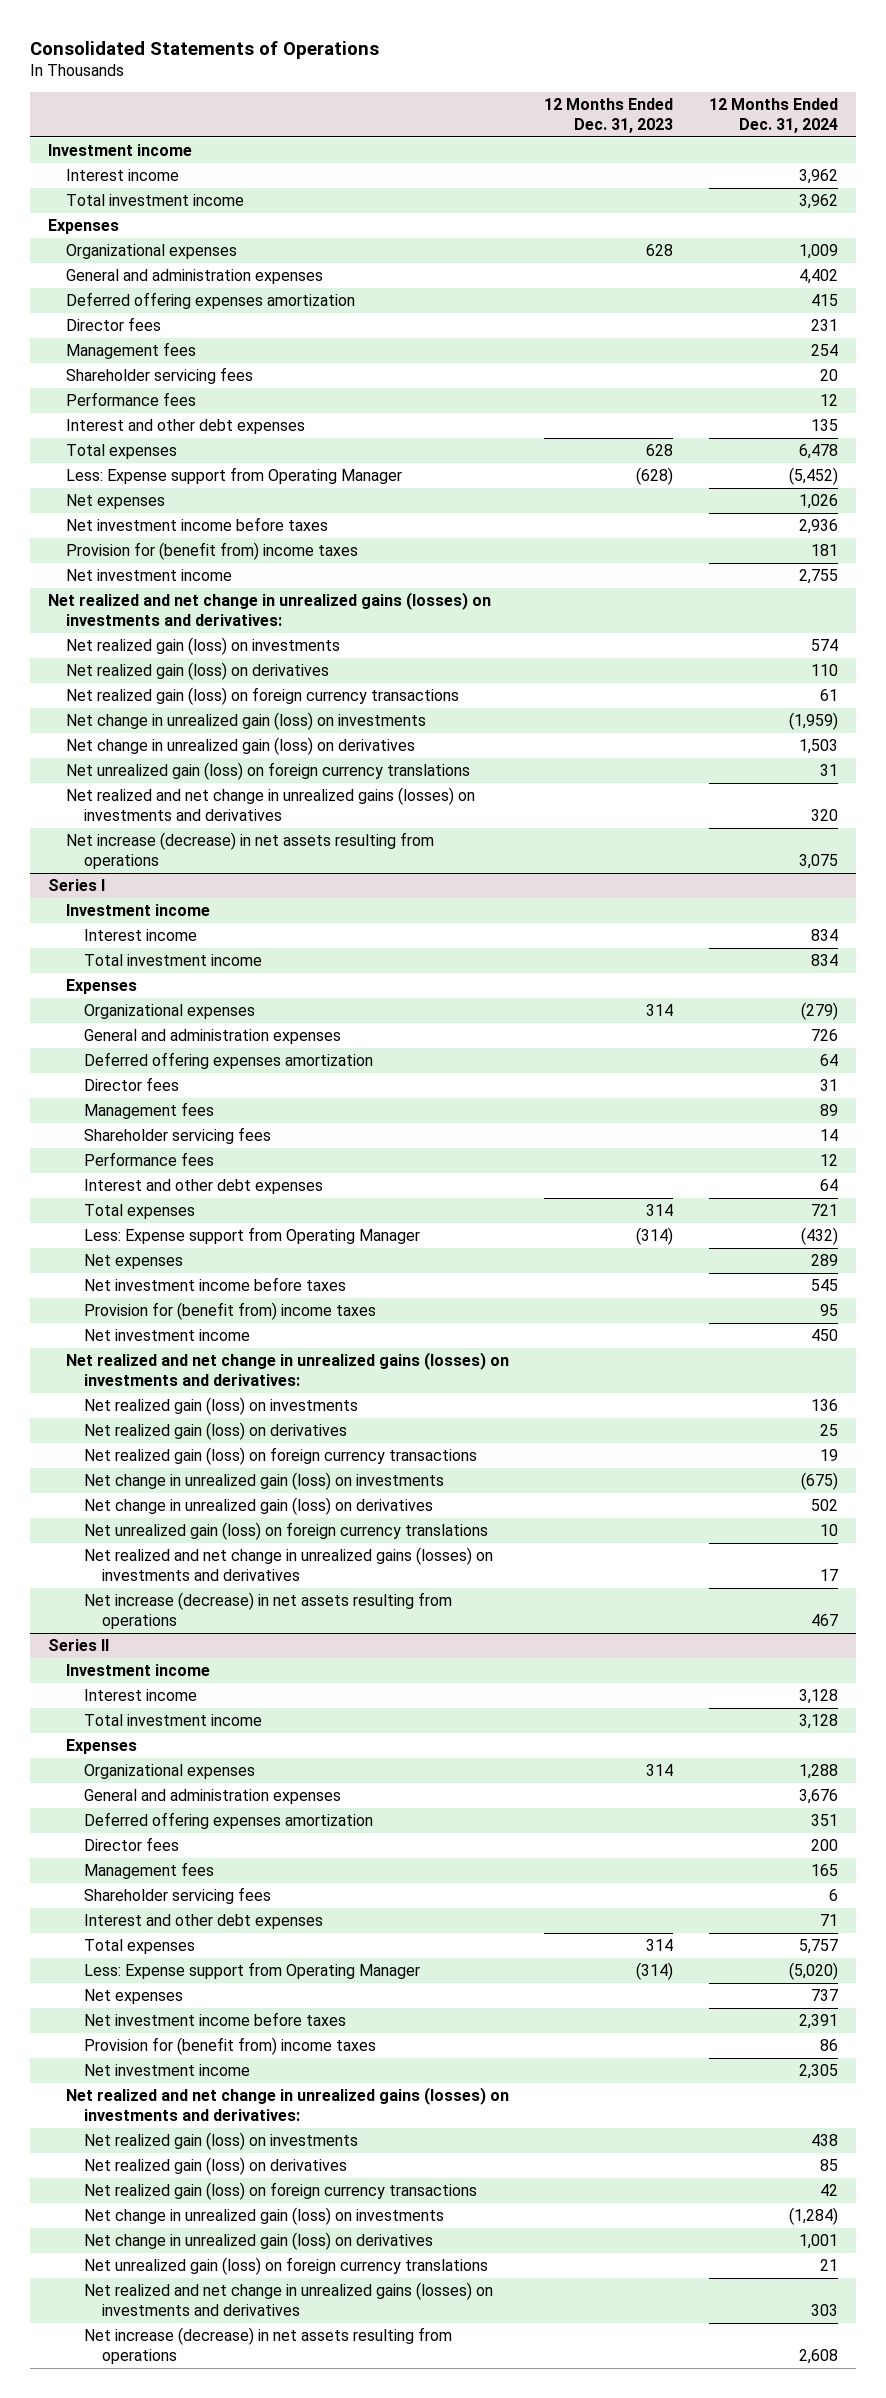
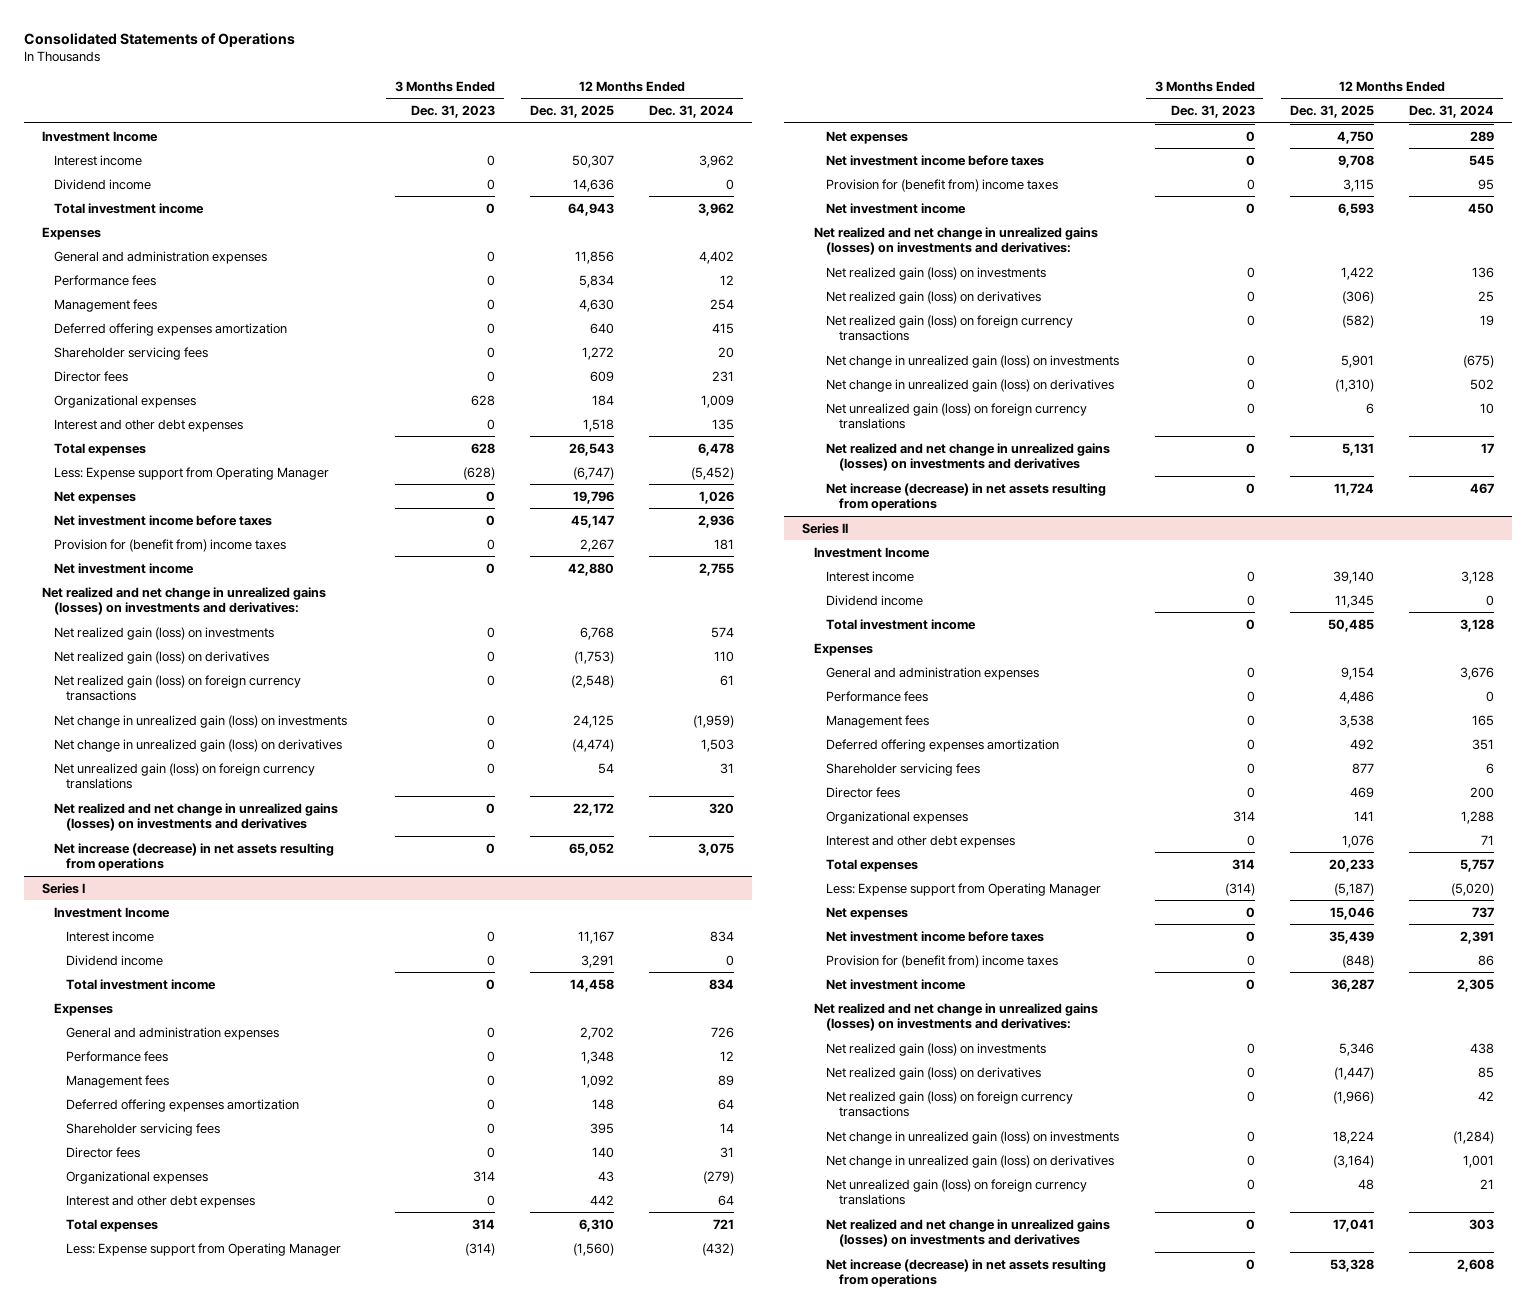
- | 12 Months Ended Dec. 31, 2023 | 12 Months Ended Dec. 31, 2024
+ | 3 Months Ended Dec. 31, 2023 | 12 Months Ended Dec. 31, 2025 | 12 Months Ended Dec. 31, 2024
- Investment income
+ Investment Income
+ Dividend income | 0 | 14,636 | 0
moved up: Performance fees | 0 | 5,834 | 12
moved down: Deferred offering expenses amortization | 0 | 640 | 415
moved down: Director fees | 0 | 609 | 231
moved down: Organizational expenses | 628 | 184 | 1,009
@ Series I
- Investment income
+ Investment Income
+ Dividend income | 0 | 3,291 | 0
moved up: Performance fees | 0 | 1,348 | 12
moved down: Deferred offering expenses amortization | 0 | 148 | 64
moved down: Director fees | 0 | 140 | 31
moved down: Organizational expenses | 314 | 43 | (279)
@ Series II
- Investment income
+ Investment Income
+ Dividend income | 0 | 11,345 | 0
+ Performance fees | 0 | 4,486 | 0
moved down: Deferred offering expenses amortization | 0 | 492 | 351
moved down: Director fees | 0 | 469 | 200
moved down: Organizational expenses | 314 | 141 | 1,288

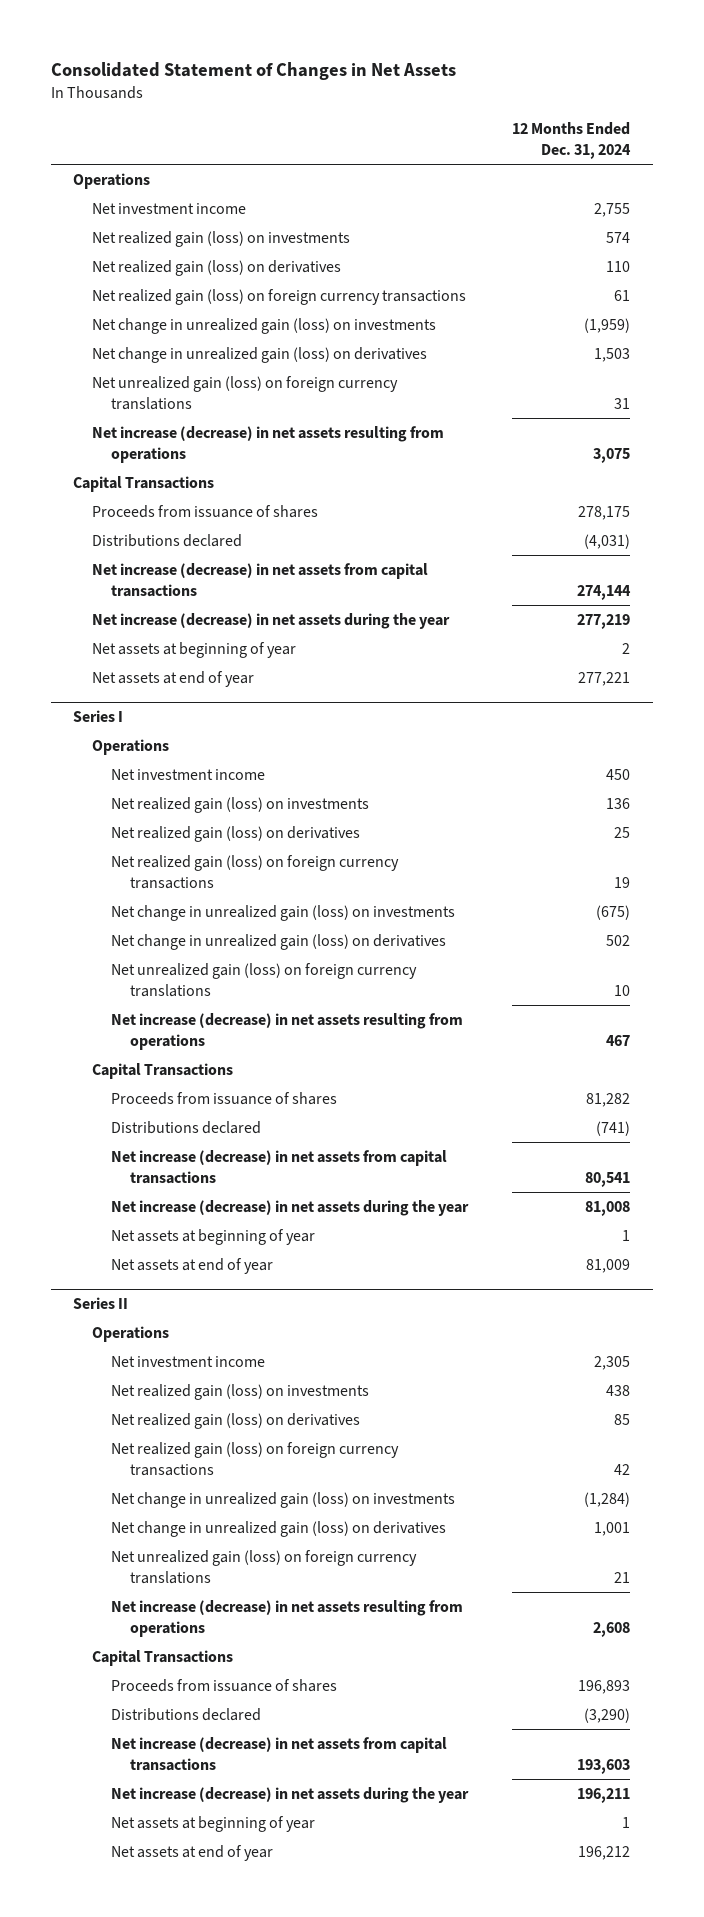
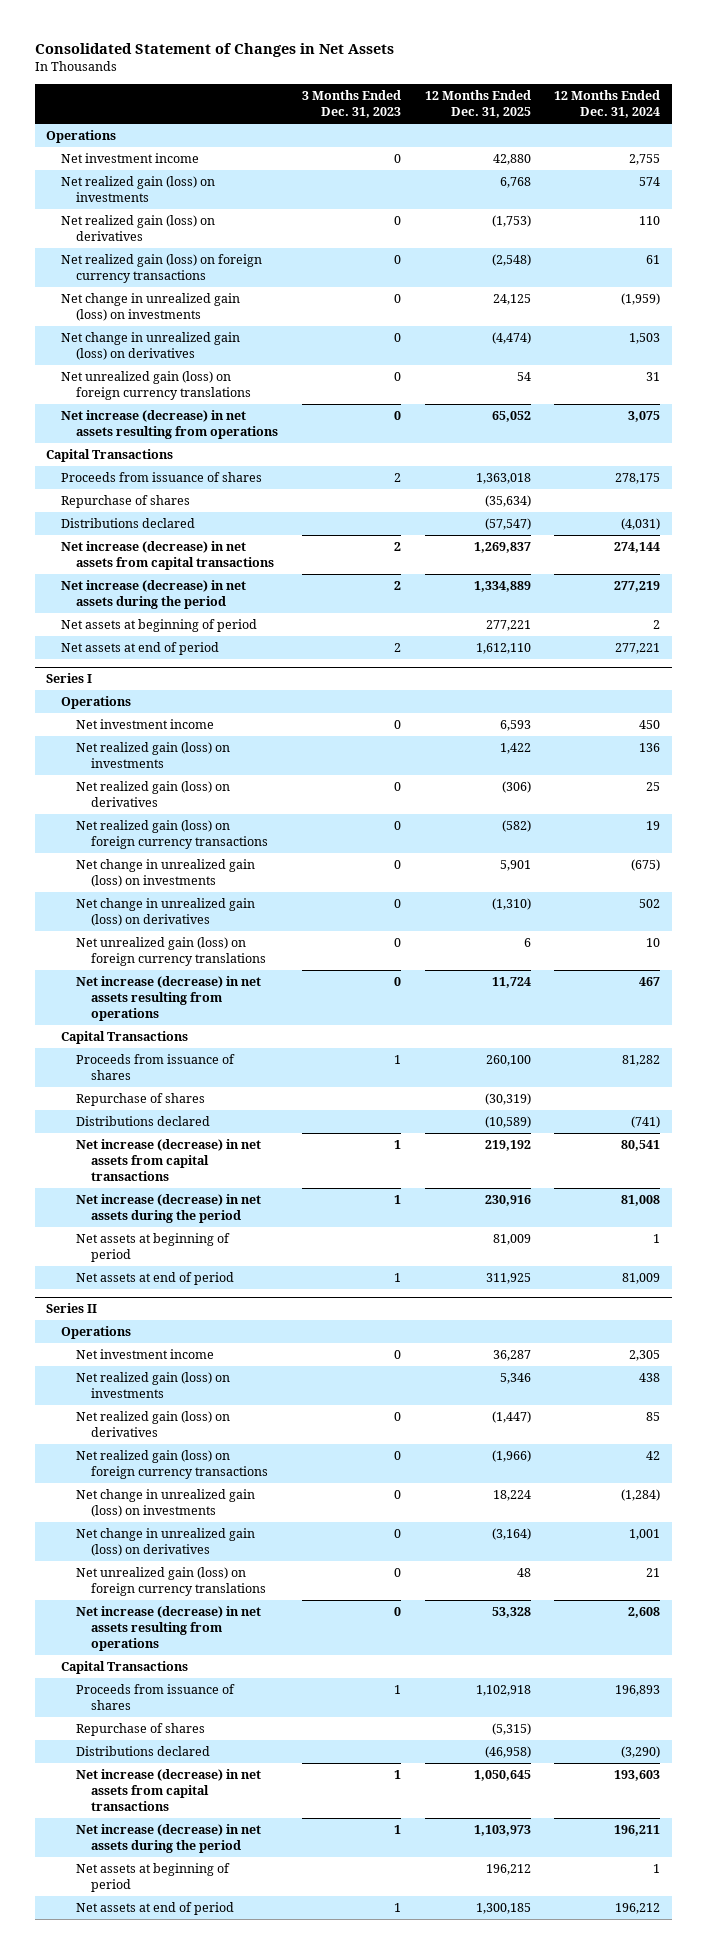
- | 12 Months Ended Dec. 31, 2024
+ | 3 Months Ended Dec. 31, 2023 | 12 Months Ended Dec. 31, 2025 | 12 Months Ended Dec. 31, 2024
+ Repurchase of shares | | (35,634) |
- Net increase (decrease) in net assets during the year | 277,219
- Net assets at beginning of year | 2
- Net assets at end of year | 277,221
+ Net increase (decrease) in net assets during the period | 2 | 1,334,889 | 277,219
+ Net assets at beginning of period | | 277,221 | 2
+ Net assets at end of period | 2 | 1,612,110 | 277,221
@ Series I
+ Repurchase of shares | | (30,319) |
- Net increase (decrease) in net assets during the year | 81,008
- Net assets at beginning of year | 1
- Net assets at end of year | 81,009
+ Net increase (decrease) in net assets during the period | 1 | 230,916 | 81,008
+ Net assets at beginning of period | | 81,009 | 1
+ Net assets at end of period | 1 | 311,925 | 81,009
@ Series II
+ Repurchase of shares | | (5,315) |
- Net increase (decrease) in net assets during the year | 196,211
- Net assets at beginning of year | 1
- Net assets at end of year | 196,212
+ Net increase (decrease) in net assets during the period | 1 | 1,103,973 | 196,211
+ Net assets at beginning of period | | 196,212 | 1
+ Net assets at end of period | 1 | 1,300,185 | 196,212

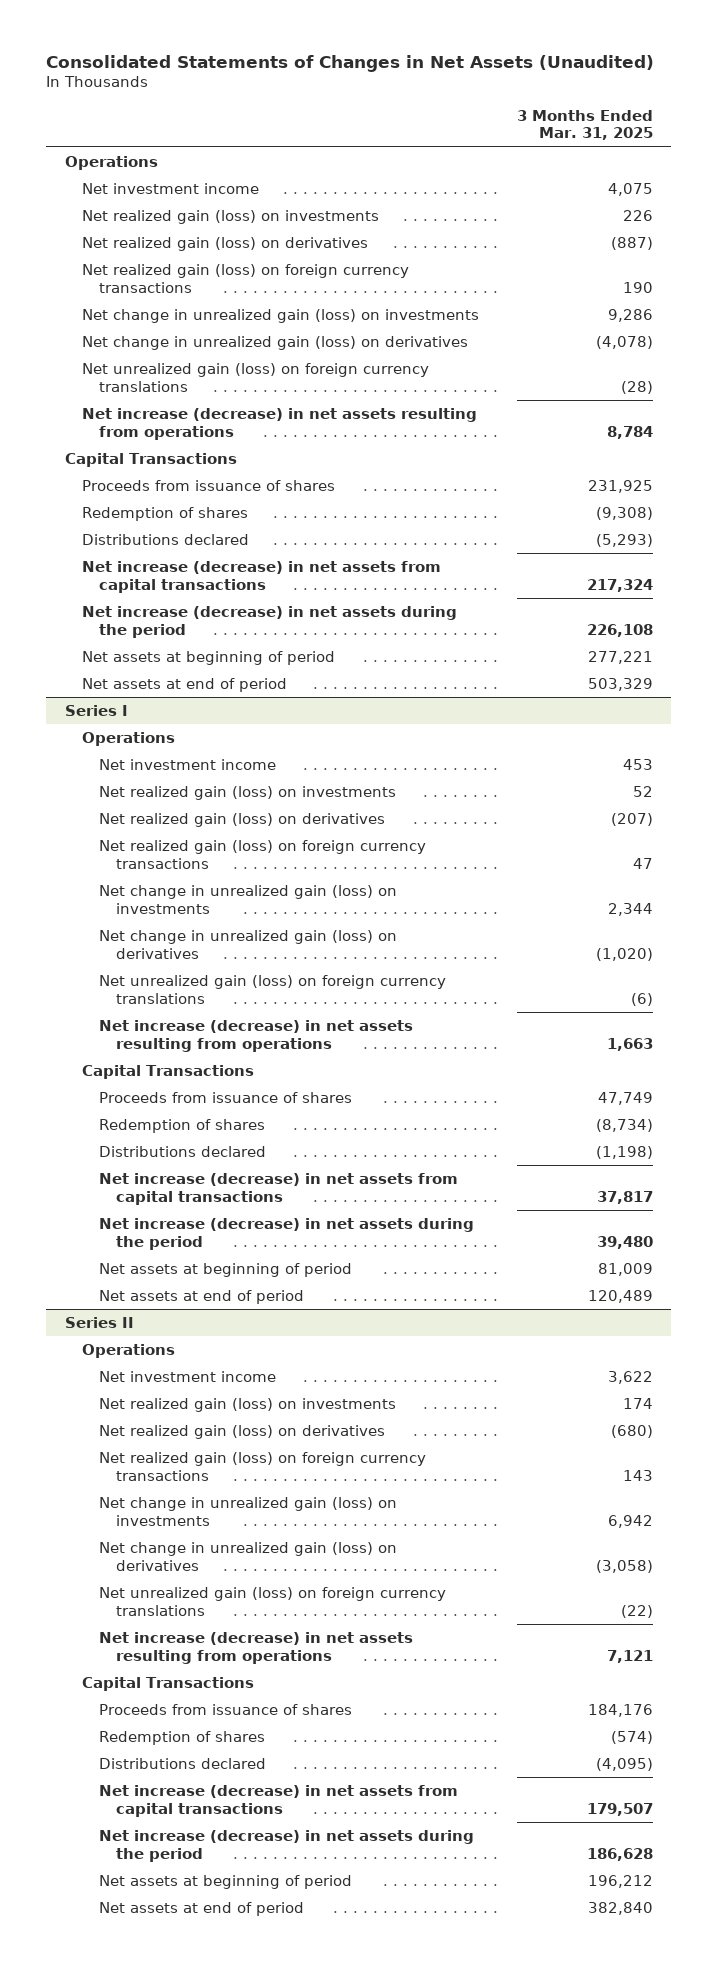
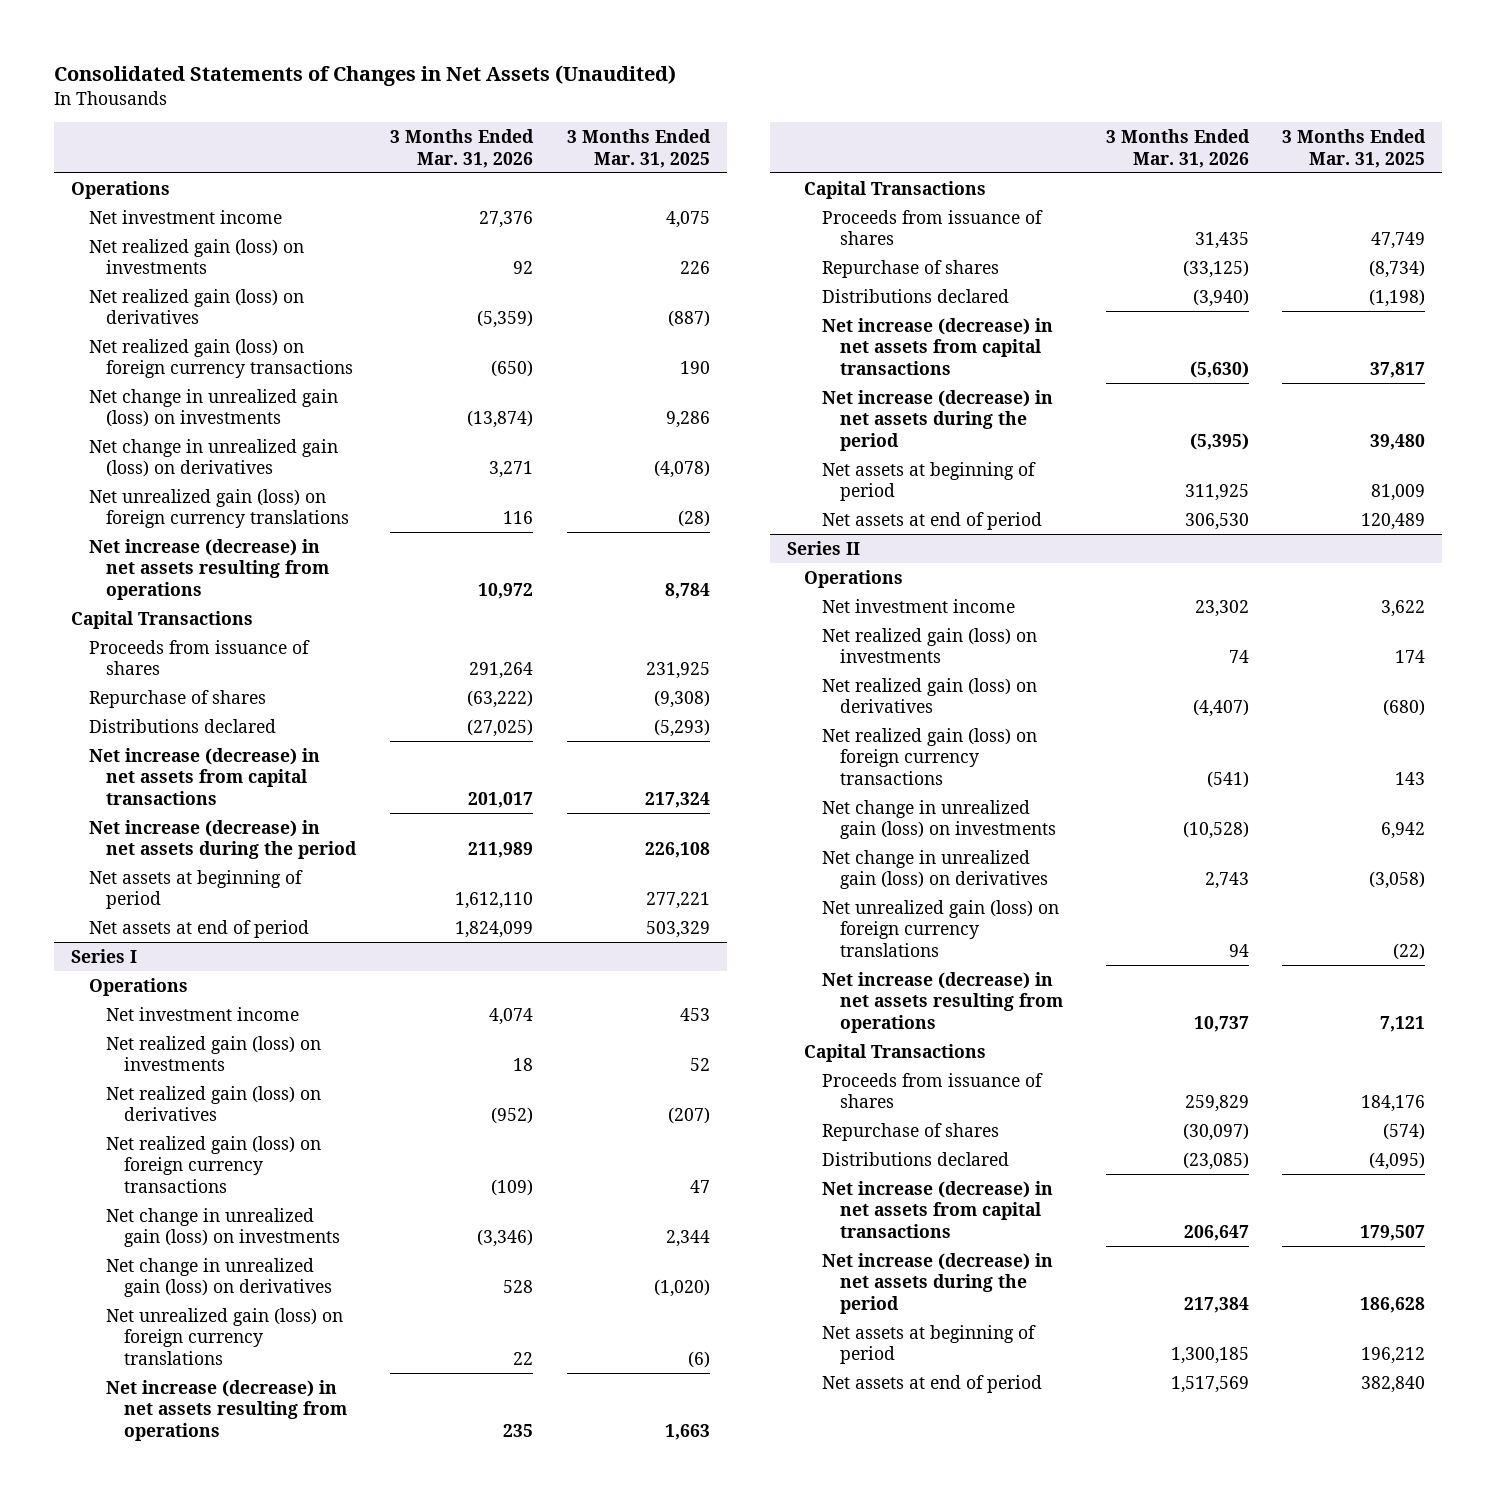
- | 3 Months Ended Mar. 31, 2025
+ | 3 Months Ended Mar. 31, 2026 | 3 Months Ended Mar. 31, 2025
- Redemption of shares | (9,308)
+ Repurchase of shares | (63,222) | (9,308)
@ Series I
- Redemption of shares | (8,734)
+ Repurchase of shares | (33,125) | (8,734)
@ Series II
- Redemption of shares | (574)
+ Repurchase of shares | (30,097) | (574)

